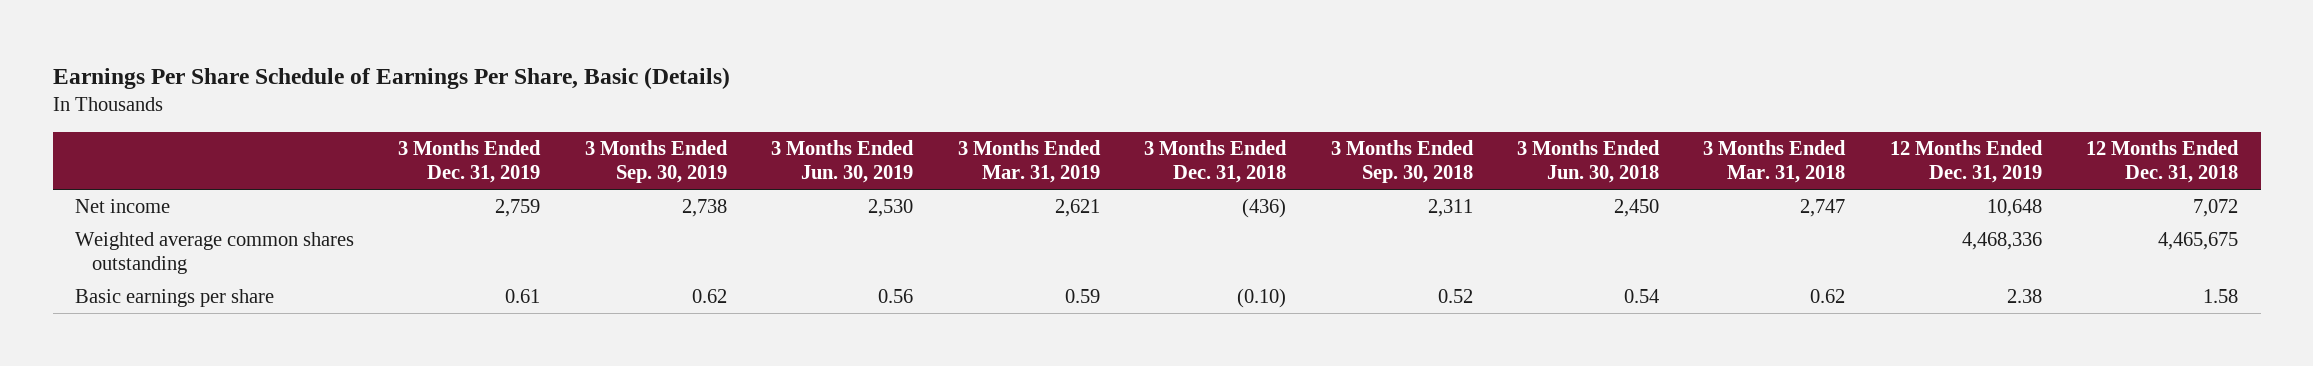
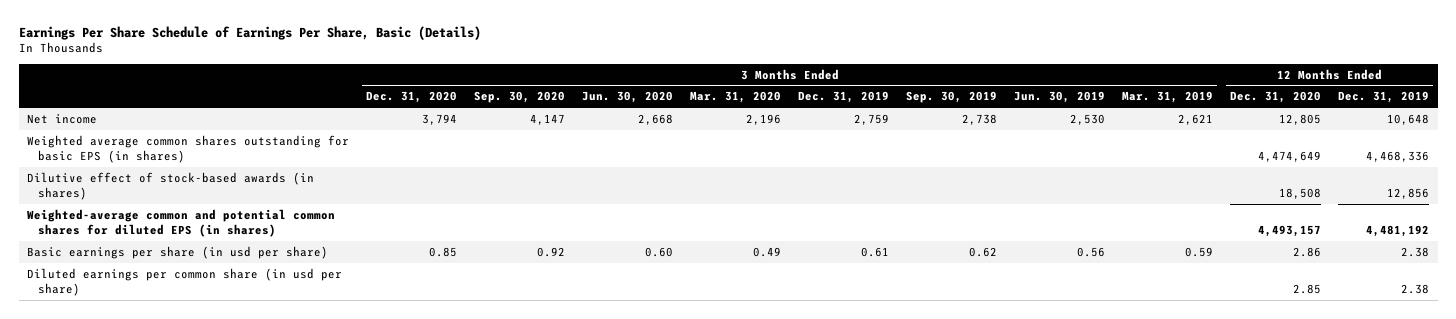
- | 3 Months Ended Dec. 31, 2019 | 3 Months Ended Sep. 30, 2019 | 3 Months Ended Jun. 30, 2019 | 3 Months Ended Mar. 31, 2019 | 3 Months Ended Dec. 31, 2018 | 3 Months Ended Sep. 30, 2018 | 3 Months Ended Jun. 30, 2018 | 3 Months Ended Mar. 31, 2018 | 12 Months Ended Dec. 31, 2019 | 12 Months Ended Dec. 31, 2018
+ | 3 Months Ended Dec. 31, 2020 | 3 Months Ended Sep. 30, 2020 | 3 Months Ended Jun. 30, 2020 | 3 Months Ended Mar. 31, 2020 | 3 Months Ended Dec. 31, 2019 | 3 Months Ended Sep. 30, 2019 | 3 Months Ended Jun. 30, 2019 | 3 Months Ended Mar. 31, 2019 | 12 Months Ended Dec. 31, 2020 | 12 Months Ended Dec. 31, 2019
- Weighted average common shares outstanding | | | | | | | | | 4,468,336 | 4,465,675
- Basic earnings per share | 0.61 | 0.62 | 0.56 | 0.59 | (0.10) | 0.52 | 0.54 | 0.62 | 2.38 | 1.58
+ Weighted average common shares outstanding for basic EPS (in shares) | | | | | | | | | 4,474,649 | 4,468,336
+ Dilutive effect of stock-based awards (in shares) | | | | | | | | | 18,508 | 12,856
+ Weighted-average common and potential common shares for diluted EPS (in shares) | | | | | | | | | 4,493,157 | 4,481,192
+ Basic earnings per share (in usd per share) | 0.85 | 0.92 | 0.60 | 0.49 | 0.61 | 0.62 | 0.56 | 0.59 | 2.86 | 2.38
+ Diluted earnings per common share (in usd per share) | | | | | | | | | 2.85 | 2.38

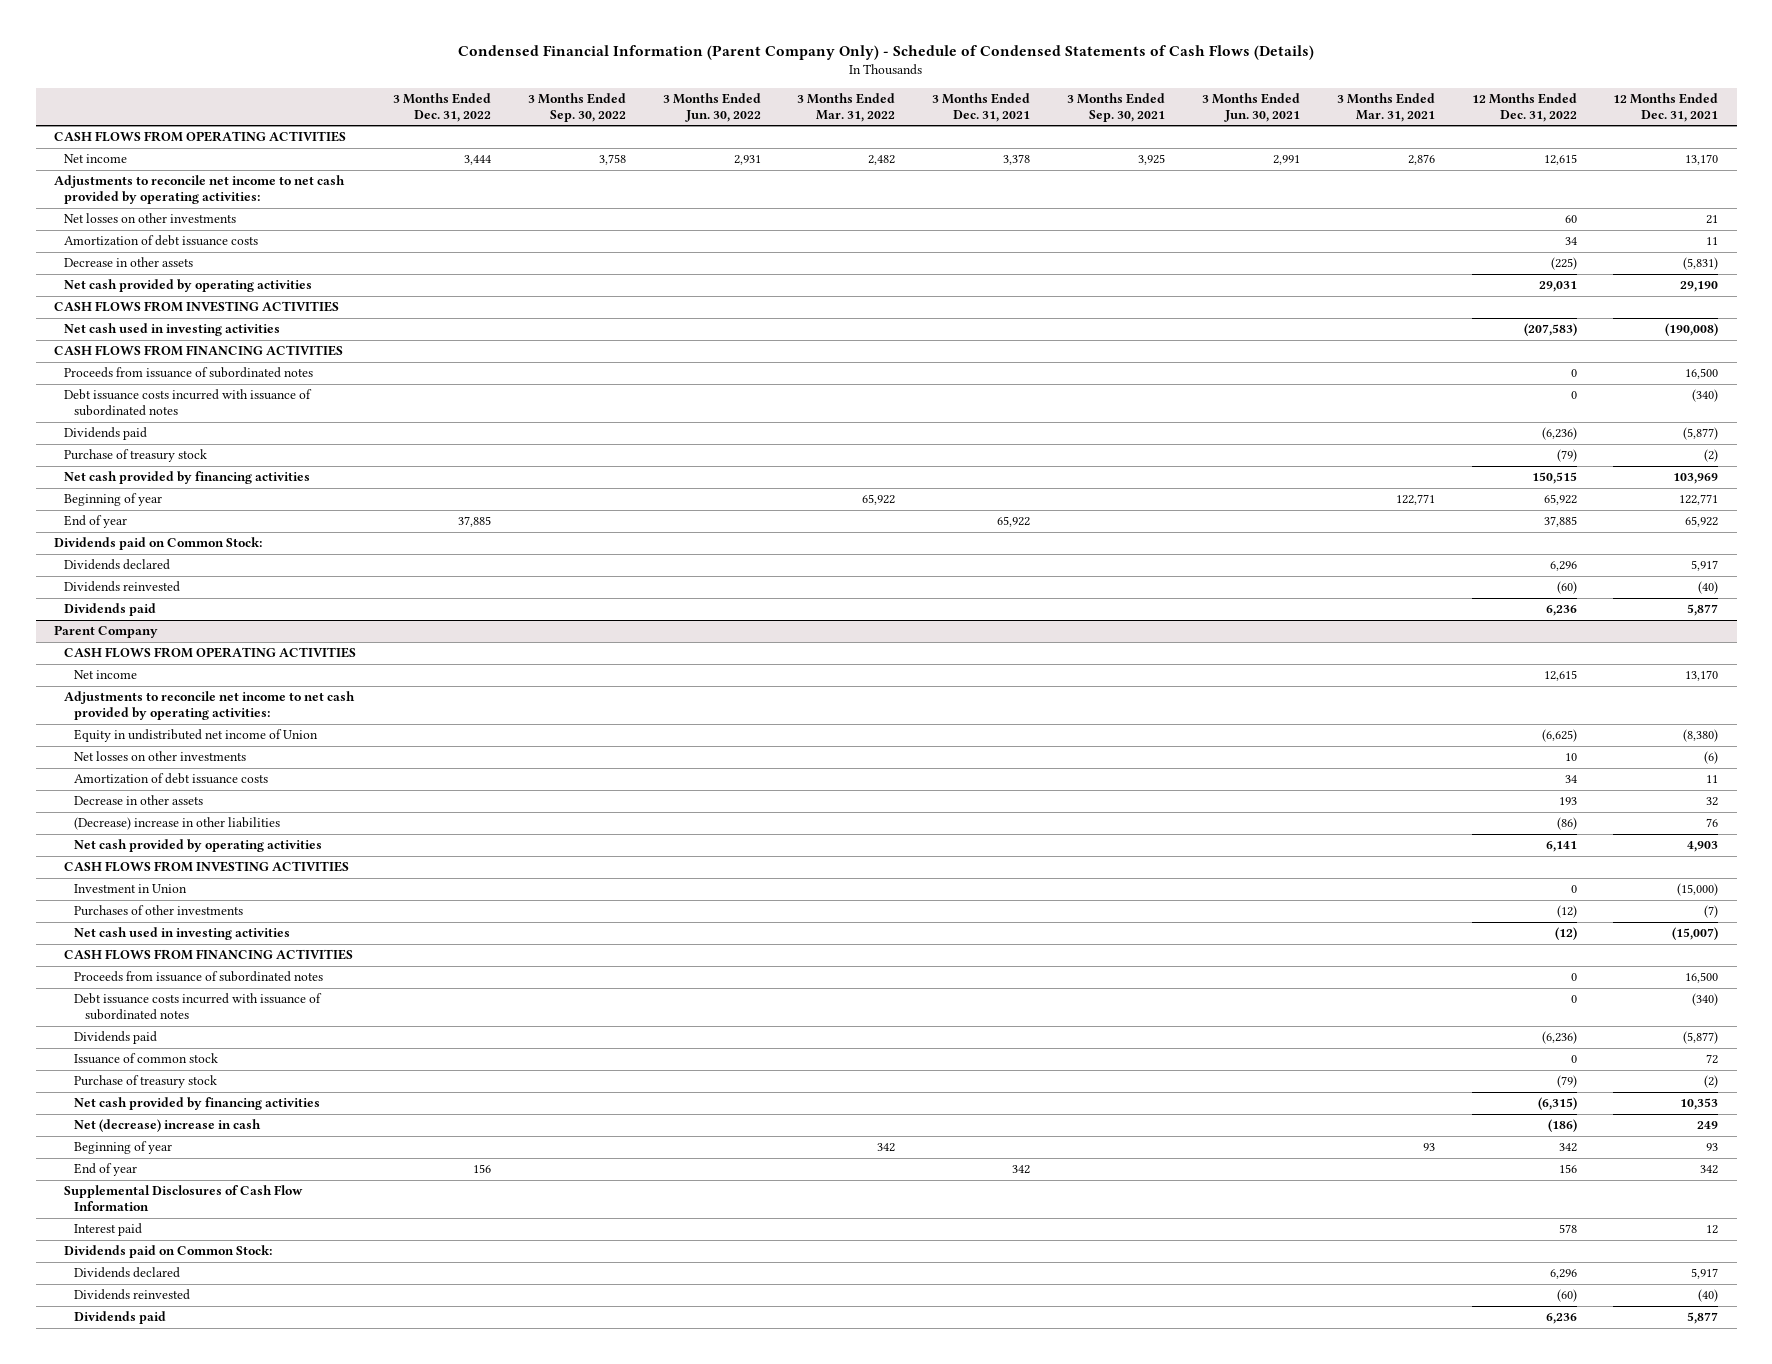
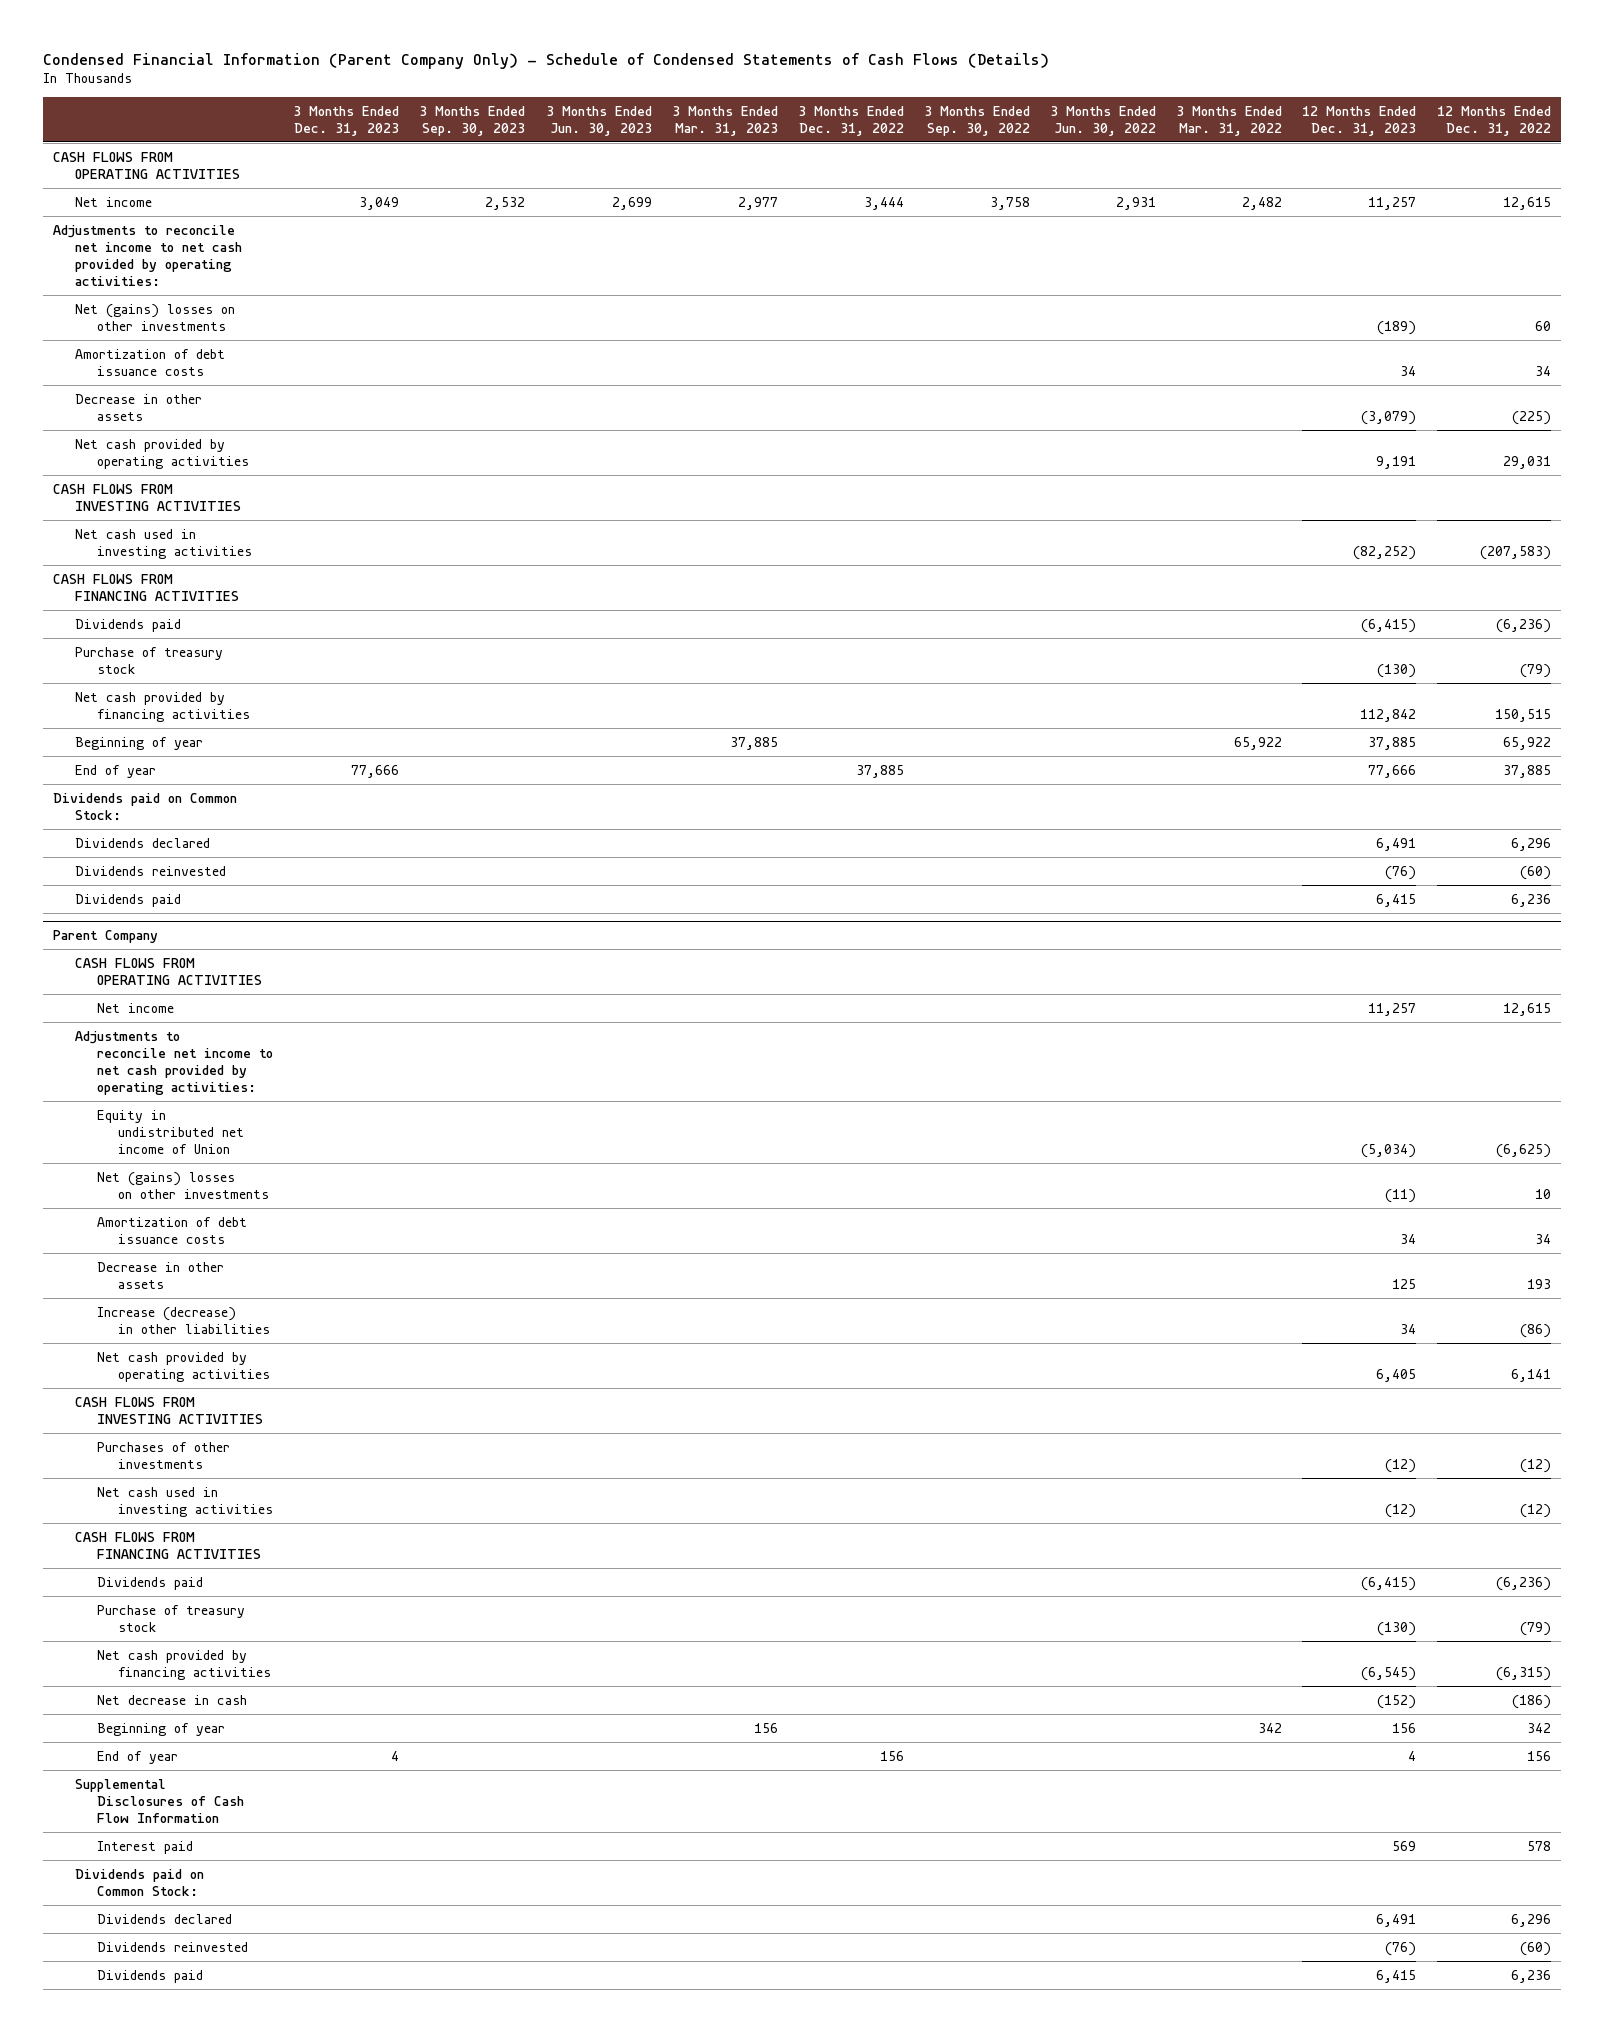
- | 3 Months Ended Dec. 31, 2022 | 3 Months Ended Sep. 30, 2022 | 3 Months Ended Jun. 30, 2022 | 3 Months Ended Mar. 31, 2022 | 3 Months Ended Dec. 31, 2021 | 3 Months Ended Sep. 30, 2021 | 3 Months Ended Jun. 30, 2021 | 3 Months Ended Mar. 31, 2021 | 12 Months Ended Dec. 31, 2022 | 12 Months Ended Dec. 31, 2021
+ | 3 Months Ended Dec. 31, 2023 | 3 Months Ended Sep. 30, 2023 | 3 Months Ended Jun. 30, 2023 | 3 Months Ended Mar. 31, 2023 | 3 Months Ended Dec. 31, 2022 | 3 Months Ended Sep. 30, 2022 | 3 Months Ended Jun. 30, 2022 | 3 Months Ended Mar. 31, 2022 | 12 Months Ended Dec. 31, 2023 | 12 Months Ended Dec. 31, 2022
- Net losses on other investments | | | | | | | | | 60 | 21
+ Net (gains) losses on other investments | | | | | | | | | (189) | 60
- Proceeds from issuance of subordinated notes | | | | | | | | | 0 | 16,500
- Debt issuance costs incurred with issuance of subordinated notes | | | | | | | | | 0 | (340)
@ Parent Company
- Net losses on other investments | | | | | | | | | 10 | (6)
+ Net (gains) losses on other investments | | | | | | | | | (11) | 10
- (Decrease) increase in other liabilities | | | | | | | | | (86) | 76
+ Increase (decrease) in other liabilities | | | | | | | | | 34 | (86)
- Investment in Union | | | | | | | | | 0 | (15,000)
- Proceeds from issuance of subordinated notes | | | | | | | | | 0 | 16,500
- Debt issuance costs incurred with issuance of subordinated notes | | | | | | | | | 0 | (340)
- Issuance of common stock | | | | | | | | | 0 | 72
- Net (decrease) increase in cash | | | | | | | | | (186) | 249
+ Net decrease in cash | | | | | | | | | (152) | (186)

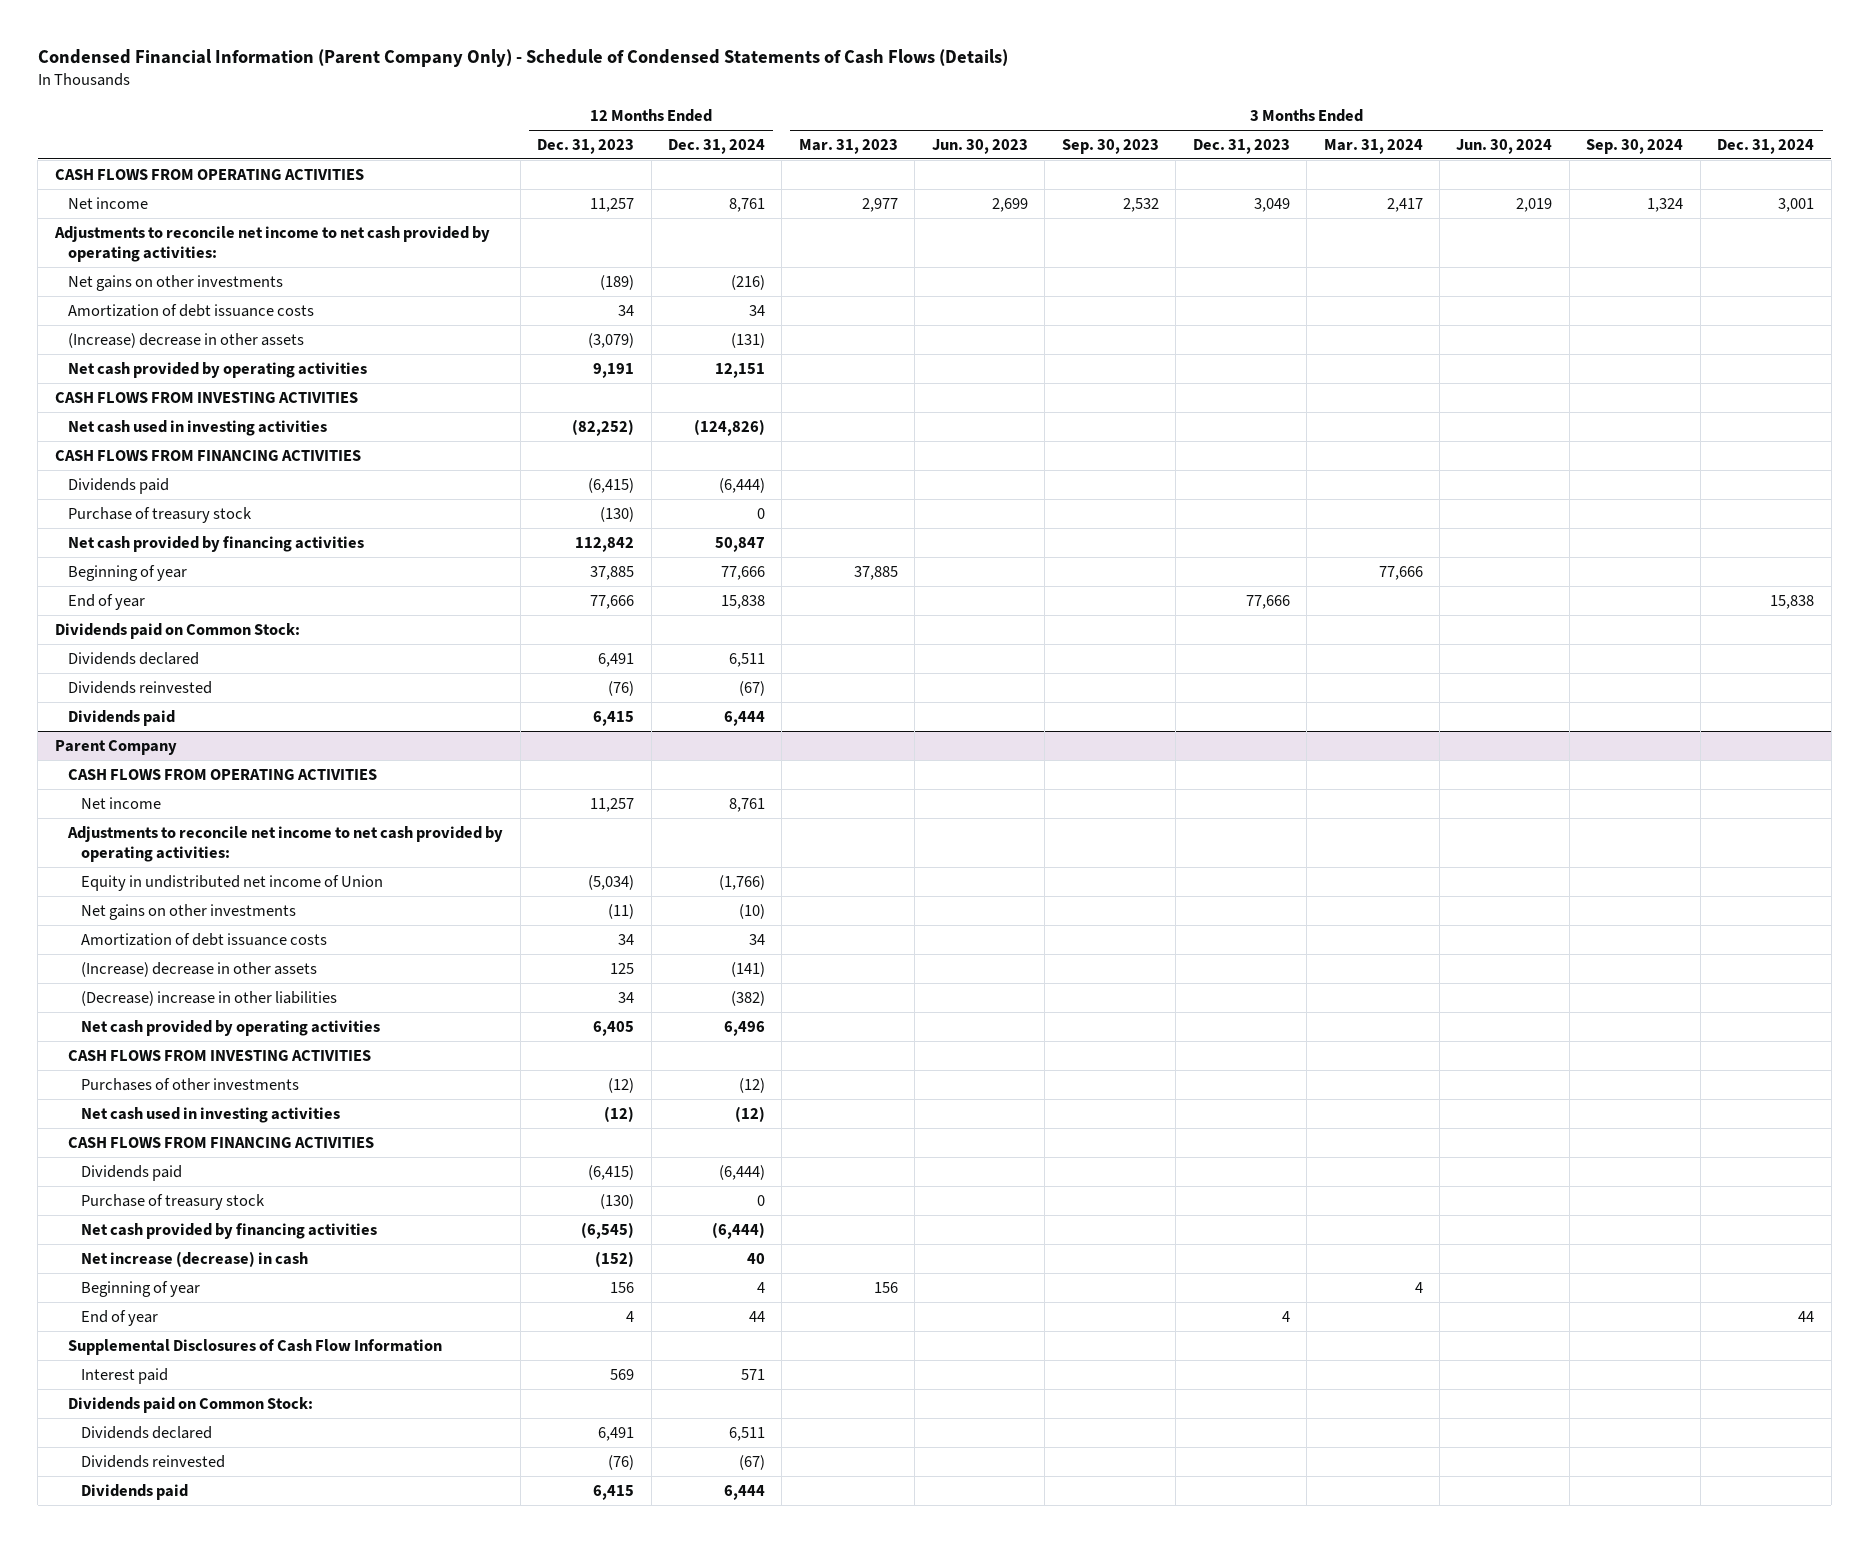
- | 3 Months Ended Dec. 31, 2023 | 3 Months Ended Sep. 30, 2023 | 3 Months Ended Jun. 30, 2023 | 3 Months Ended Mar. 31, 2023 | 3 Months Ended Dec. 31, 2022 | 3 Months Ended Sep. 30, 2022 | 3 Months Ended Jun. 30, 2022 | 3 Months Ended Mar. 31, 2022 | 12 Months Ended Dec. 31, 2023 | 12 Months Ended Dec. 31, 2022
+ | 12 Months Ended Dec. 31, 2023 | 12 Months Ended Dec. 31, 2024 | 3 Months Ended Mar. 31, 2023 | 3 Months Ended Jun. 30, 2023 | 3 Months Ended Sep. 30, 2023 | 3 Months Ended Dec. 31, 2023 | 3 Months Ended Mar. 31, 2024 | 3 Months Ended Jun. 30, 2024 | 3 Months Ended Sep. 30, 2024 | 3 Months Ended Dec. 31, 2024
- Net (gains) losses on other investments | | | | | | | | | (189) | 60
+ Net gains on other investments | (189) | (216) | | | | | | | |
- Decrease in other assets | | | | | | | | | (3,079) | (225)
+ (Increase) decrease in other assets | (3,079) | (131) | | | | | | | |
@ Parent Company
- Net (gains) losses on other investments | | | | | | | | | (11) | 10
+ Net gains on other investments | (11) | (10) | | | | | | | |
- Decrease in other assets | | | | | | | | | 125 | 193
- Increase (decrease) in other liabilities | | | | | | | | | 34 | (86)
+ (Increase) decrease in other assets | 125 | (141) | | | | | | | |
+ (Decrease) increase in other liabilities | 34 | (382) | | | | | | | |
- Net decrease in cash | | | | | | | | | (152) | (186)
+ Net increase (decrease) in cash | (152) | 40 | | | | | | | |

